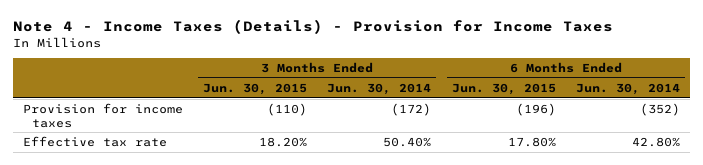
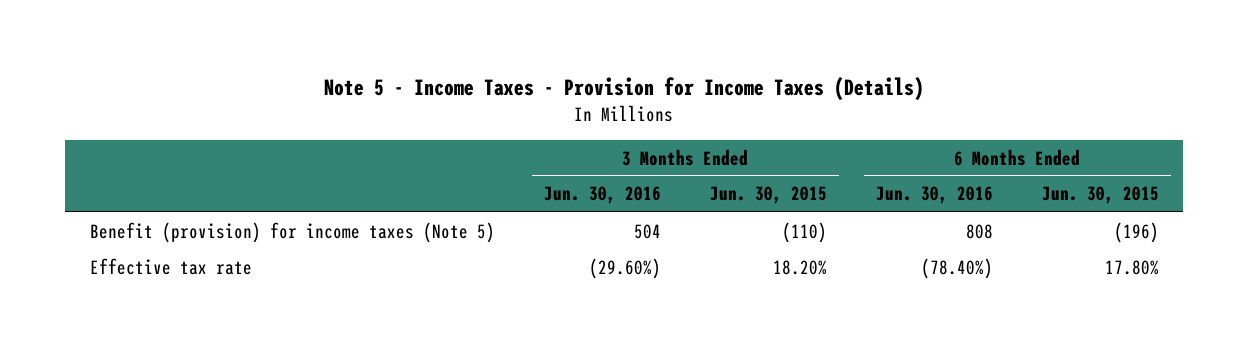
- Note 4 - Income Taxes (Details) - Provision for Income Taxes
+ Note 5 - Income Taxes - Provision for Income Taxes (Details)
- | 3 Months Ended Jun. 30, 2015 | 3 Months Ended Jun. 30, 2014 | 6 Months Ended Jun. 30, 2015 | 6 Months Ended Jun. 30, 2014
+ | 3 Months Ended Jun. 30, 2016 | 3 Months Ended Jun. 30, 2015 | 6 Months Ended Jun. 30, 2016 | 6 Months Ended Jun. 30, 2015
- Provision for income taxes | (110) | (172) | (196) | (352)
+ Benefit (provision) for income taxes (Note 5) | 504 | (110) | 808 | (196)

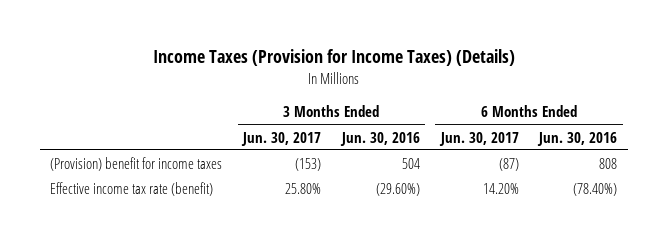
- Note 5 - Income Taxes - Provision for Income Taxes (Details)
+ Income Taxes (Provision for Income Taxes) (Details)
- | 3 Months Ended Jun. 30, 2016 | 3 Months Ended Jun. 30, 2015 | 6 Months Ended Jun. 30, 2016 | 6 Months Ended Jun. 30, 2015
+ | 3 Months Ended Jun. 30, 2017 | 3 Months Ended Jun. 30, 2016 | 6 Months Ended Jun. 30, 2017 | 6 Months Ended Jun. 30, 2016
- Benefit (provision) for income taxes (Note 5) | 504 | (110) | 808 | (196)
- Effective tax rate | (29.60%) | 18.20% | (78.40%) | 17.80%
+ (Provision) benefit for income taxes | (153) | 504 | (87) | 808
+ Effective income tax rate (benefit) | 25.80% | (29.60%) | 14.20% | (78.40%)

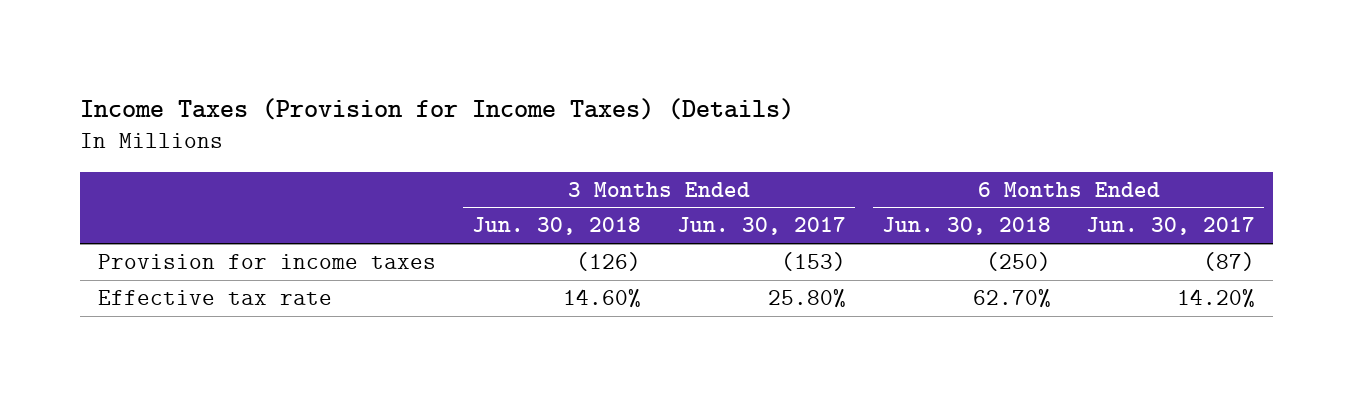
- | 3 Months Ended Jun. 30, 2017 | 3 Months Ended Jun. 30, 2016 | 6 Months Ended Jun. 30, 2017 | 6 Months Ended Jun. 30, 2016
+ | 3 Months Ended Jun. 30, 2018 | 3 Months Ended Jun. 30, 2017 | 6 Months Ended Jun. 30, 2018 | 6 Months Ended Jun. 30, 2017
- (Provision) benefit for income taxes | (153) | 504 | (87) | 808
- Effective income tax rate (benefit) | 25.80% | (29.60%) | 14.20% | (78.40%)
+ Provision for income taxes | (126) | (153) | (250) | (87)
+ Effective tax rate | 14.60% | 25.80% | 62.70% | 14.20%

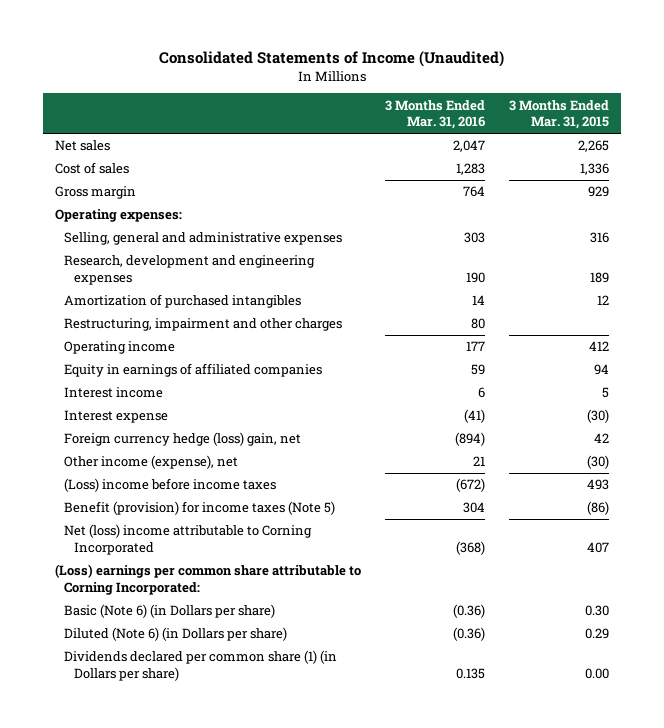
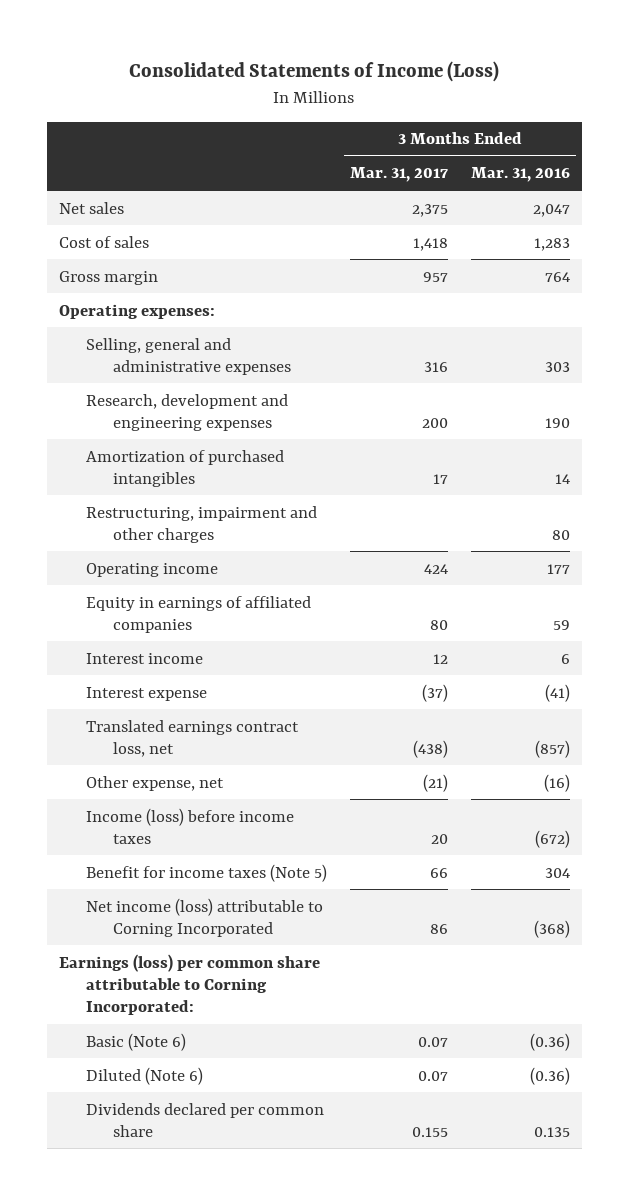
- Consolidated Statements of Income (Unaudited)
+ Consolidated Statements of Income (Loss)
- | 3 Months Ended Mar. 31, 2016 | 3 Months Ended Mar. 31, 2015
+ | 3 Months Ended Mar. 31, 2017 | 3 Months Ended Mar. 31, 2016
- Foreign currency hedge (loss) gain, net | (894) | 42
- Other income (expense), net | 21 | (30)
- (Loss) income before income taxes | (672) | 493
- Benefit (provision) for income taxes (Note 5) | 304 | (86)
- Net (loss) income attributable to Corning Incorporated | (368) | 407
- (Loss) earnings per common share attributable to Corning Incorporated:
- Basic (Note 6) (in Dollars per share) | (0.36) | 0.30
- Diluted (Note 6) (in Dollars per share) | (0.36) | 0.29
- Dividends declared per common share (1) (in Dollars per share) | 0.135 | 0.00
+ Translated earnings contract loss, net | (438) | (857)
+ Other expense, net | (21) | (16)
+ Income (loss) before income taxes | 20 | (672)
+ Benefit for income taxes (Note 5) | 66 | 304
+ Net income (loss) attributable to Corning Incorporated | 86 | (368)
+ Earnings (loss) per common share attributable to Corning Incorporated:
+ Basic (Note 6) | 0.07 | (0.36)
+ Diluted (Note 6) | 0.07 | (0.36)
+ Dividends declared per common share | 0.155 | 0.135

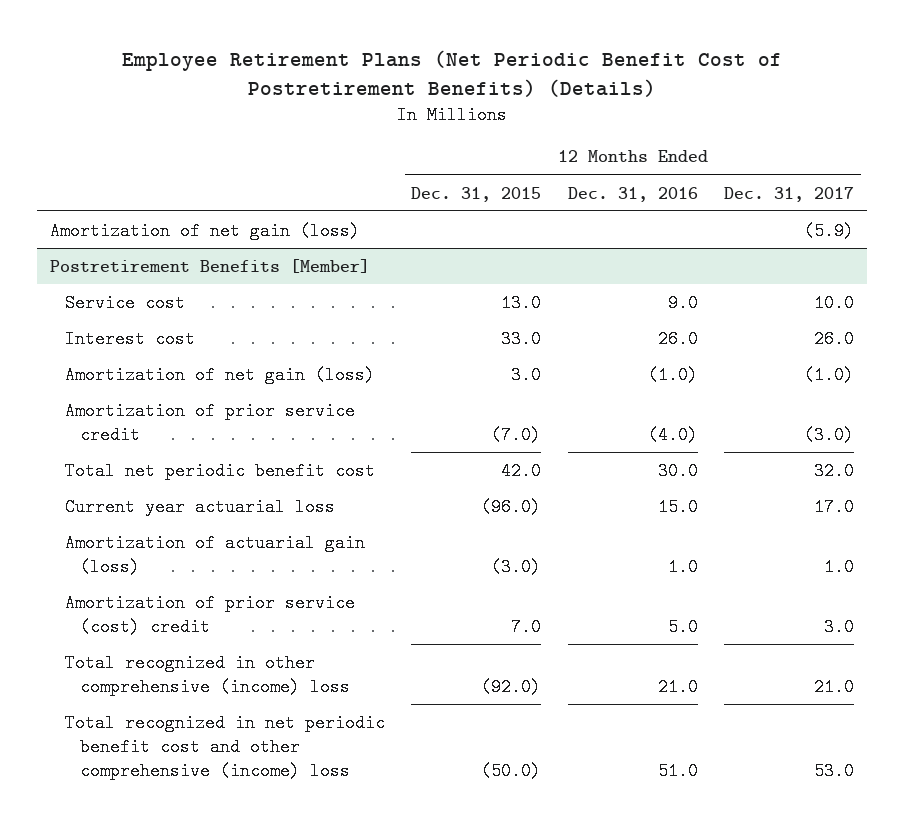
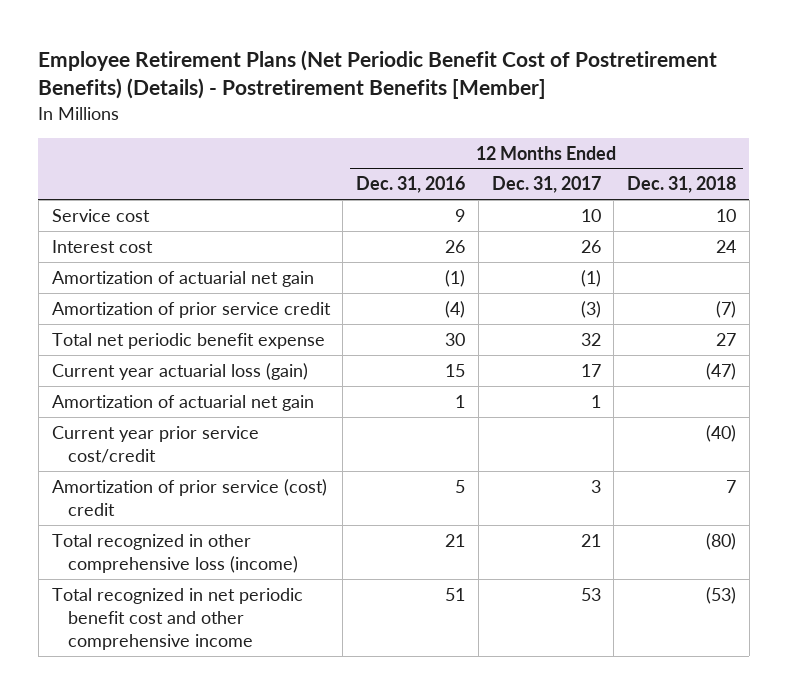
- Employee Retirement Plans (Net Periodic Benefit Cost of Postretirement Benefits) (Details)
+ Employee Retirement Plans (Net Periodic Benefit Cost of Postretirement Benefits) (Details) - Postretirement Benefits [Member]
- | 12 Months Ended Dec. 31, 2015 | 12 Months Ended Dec. 31, 2016 | 12 Months Ended Dec. 31, 2017
+ | 12 Months Ended Dec. 31, 2016 | 12 Months Ended Dec. 31, 2017 | 12 Months Ended Dec. 31, 2018
- Amortization of net gain (loss) | | | (5.9)
- Postretirement Benefits [Member]
- Service cost | 13.0 | 9.0 | 10.0
- Interest cost | 33.0 | 26.0 | 26.0
- Amortization of net gain (loss) | 3.0 | (1.0) | (1.0)
- Amortization of prior service credit | (7.0) | (4.0) | (3.0)
- Total net periodic benefit cost | 42.0 | 30.0 | 32.0
- Current year actuarial loss | (96.0) | 15.0 | 17.0
- Amortization of actuarial gain (loss) | (3.0) | 1.0 | 1.0
- Amortization of prior service (cost) credit | 7.0 | 5.0 | 3.0
- Total recognized in other comprehensive (income) loss | (92.0) | 21.0 | 21.0
- Total recognized in net periodic benefit cost and other comprehensive (income) loss | (50.0) | 51.0 | 53.0
+ Service cost | 9 | 10 | 10
+ Interest cost | 26 | 26 | 24
+ Amortization of actuarial net gain | (1) | (1) |
+ Amortization of prior service credit | (4) | (3) | (7)
+ Total net periodic benefit expense | 30 | 32 | 27
+ Current year actuarial loss (gain) | 15 | 17 | (47)
+ Amortization of actuarial net gain | 1 | 1 |
+ Current year prior service cost/credit | | | (40)
+ Amortization of prior service (cost) credit | 5 | 3 | 7
+ Total recognized in other comprehensive loss (income) | 21 | 21 | (80)
+ Total recognized in net periodic benefit cost and other comprehensive income | 51 | 53 | (53)

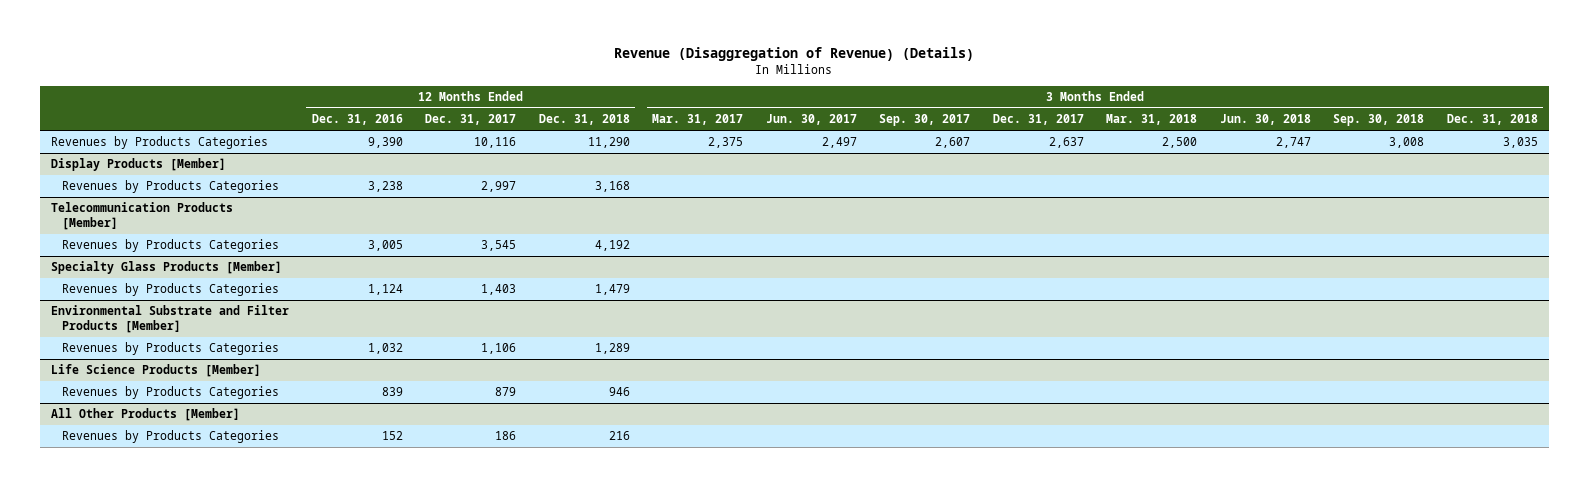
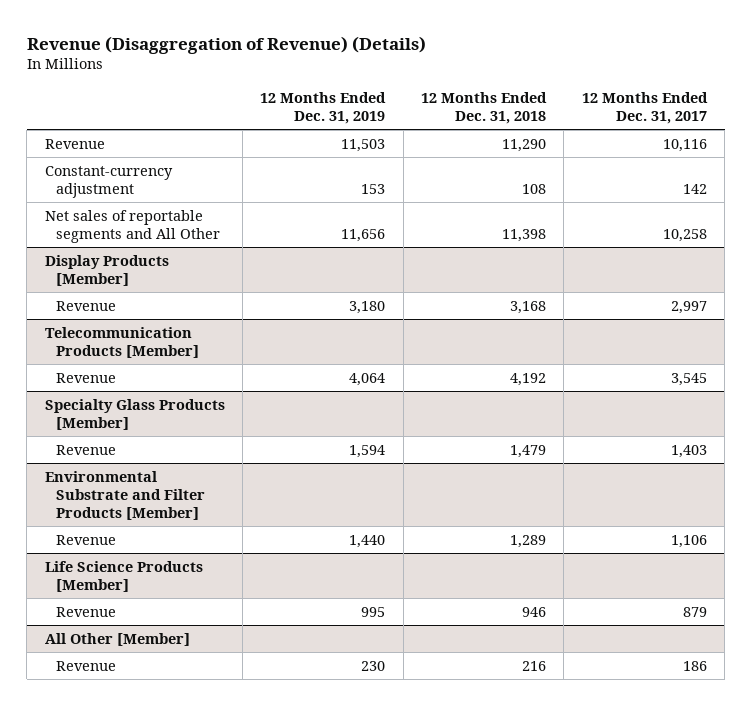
- | 12 Months Ended Dec. 31, 2016 | 12 Months Ended Dec. 31, 2017 | 12 Months Ended Dec. 31, 2018 | 3 Months Ended Mar. 31, 2017 | 3 Months Ended Jun. 30, 2017 | 3 Months Ended Sep. 30, 2017 | 3 Months Ended Dec. 31, 2017 | 3 Months Ended Mar. 31, 2018 | 3 Months Ended Jun. 30, 2018 | 3 Months Ended Sep. 30, 2018 | 3 Months Ended Dec. 31, 2018
+ | 12 Months Ended Dec. 31, 2019 | 12 Months Ended Dec. 31, 2018 | 12 Months Ended Dec. 31, 2017
- Revenues by Products Categories | 9,390 | 10,116 | 11,290 | 2,375 | 2,497 | 2,607 | 2,637 | 2,500 | 2,747 | 3,008 | 3,035
+ Revenue | 11,503 | 11,290 | 10,116
+ Constant-currency adjustment | 153 | 108 | 142
+ Net sales of reportable segments and All Other | 11,656 | 11,398 | 10,258
@ Display Products [Member]
- Revenues by Products Categories | 3,238 | 2,997 | 3,168 | | | | | | | |
+ Revenue | 3,180 | 3,168 | 2,997
@ Telecommunication Products [Member]
- Revenues by Products Categories | 3,005 | 3,545 | 4,192 | | | | | | | |
+ Revenue | 4,064 | 4,192 | 3,545
@ Specialty Glass Products [Member]
- Revenues by Products Categories | 1,124 | 1,403 | 1,479 | | | | | | | |
+ Revenue | 1,594 | 1,479 | 1,403
@ Environmental Substrate and Filter Products [Member]
- Revenues by Products Categories | 1,032 | 1,106 | 1,289 | | | | | | | |
+ Revenue | 1,440 | 1,289 | 1,106
@ Life Science Products [Member]
- Revenues by Products Categories | 839 | 879 | 946 | | | | | | | |
- All Other Products [Member]
- Revenues by Products Categories | 152 | 186 | 216 | | | | | | | |
@ Life Science Products [Member]
+ Revenue | 995 | 946 | 879
+ All Other [Member]
+ Revenue | 230 | 216 | 186

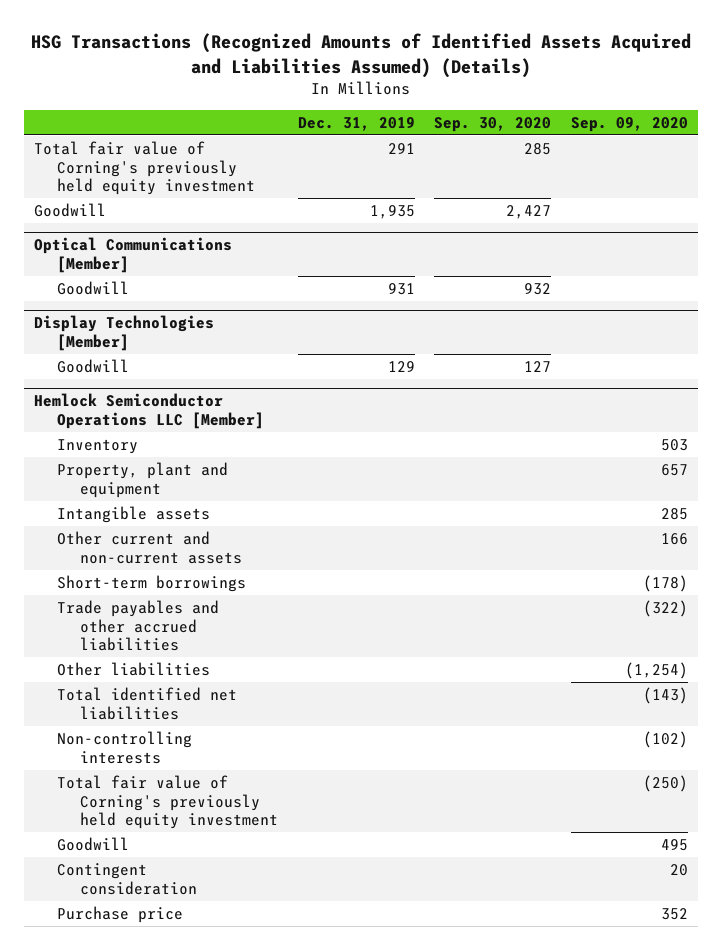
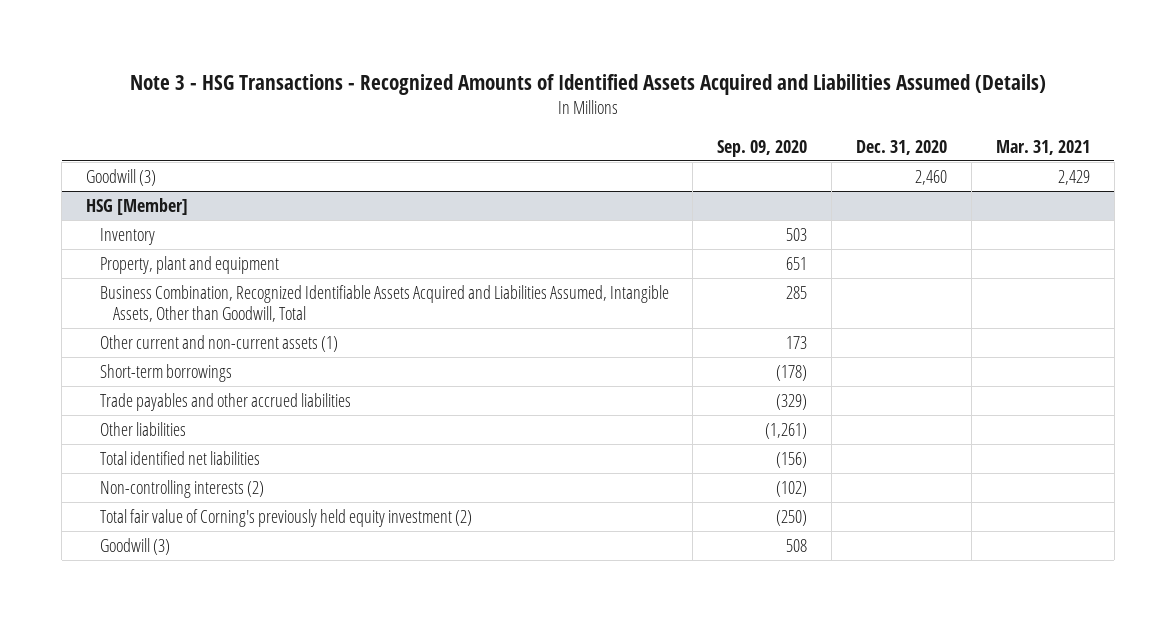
- HSG Transactions (Recognized Amounts of Identified Assets Acquired and Liabilities Assumed) (Details)
+ Note 3 - HSG Transactions - Recognized Amounts of Identified Assets Acquired and Liabilities Assumed (Details)
- | Dec. 31, 2019 | Sep. 30, 2020 | Sep. 09, 2020
+ | Sep. 09, 2020 | Dec. 31, 2020 | Mar. 31, 2021
- Total fair value of Corning's previously held equity investment | 291 | 285 |
- Goodwill | 1,935 | 2,427 |
- Optical Communications [Member]
- Goodwill | 931 | 932 |
- Display Technologies [Member]
- Goodwill | 129 | 127 |
- Hemlock Semiconductor Operations LLC [Member]
+ Goodwill (3) | | 2,460 | 2,429
+ HSG [Member]
- Property, plant and equipment | | | 657
- Intangible assets | | | 285
- Other current and non-current assets | | | 166
+ Property, plant and equipment | 651 | |
+ Business Combination, Recognized Identifiable Assets Acquired and Liabilities Assumed, Intangible Assets, Other than Goodwill, Total | 285 | |
+ Other current and non-current assets (1) | 173 | |
- Trade payables and other accrued liabilities | | | (322)
- Other liabilities | | | (1,254)
- Total identified net liabilities | | | (143)
- Non-controlling interests | | | (102)
- Total fair value of Corning's previously held equity investment | | | (250)
- Goodwill | | | 495
- Contingent consideration | | | 20
- Purchase price | | | 352
+ Trade payables and other accrued liabilities | (329) | |
+ Other liabilities | (1,261) | |
+ Total identified net liabilities | (156) | |
+ Non-controlling interests (2) | (102) | |
+ Total fair value of Corning's previously held equity investment (2) | (250) | |
+ Goodwill (3) | 508 | |

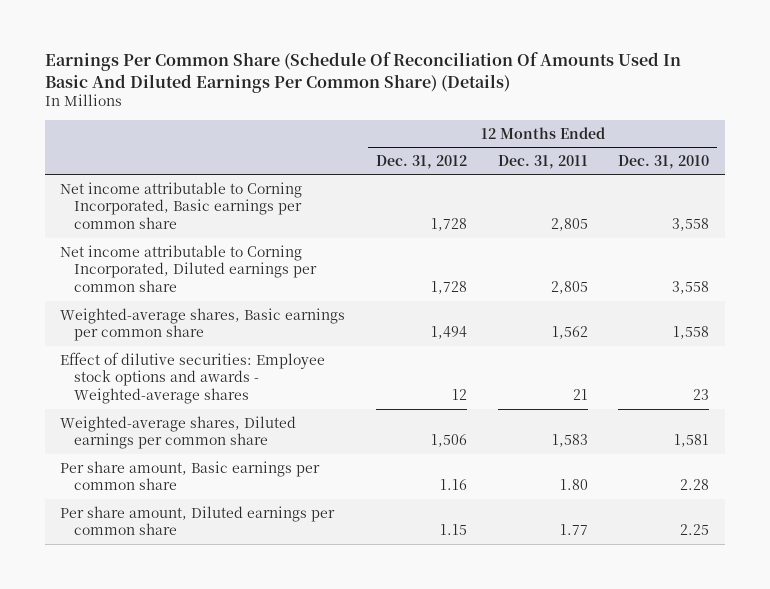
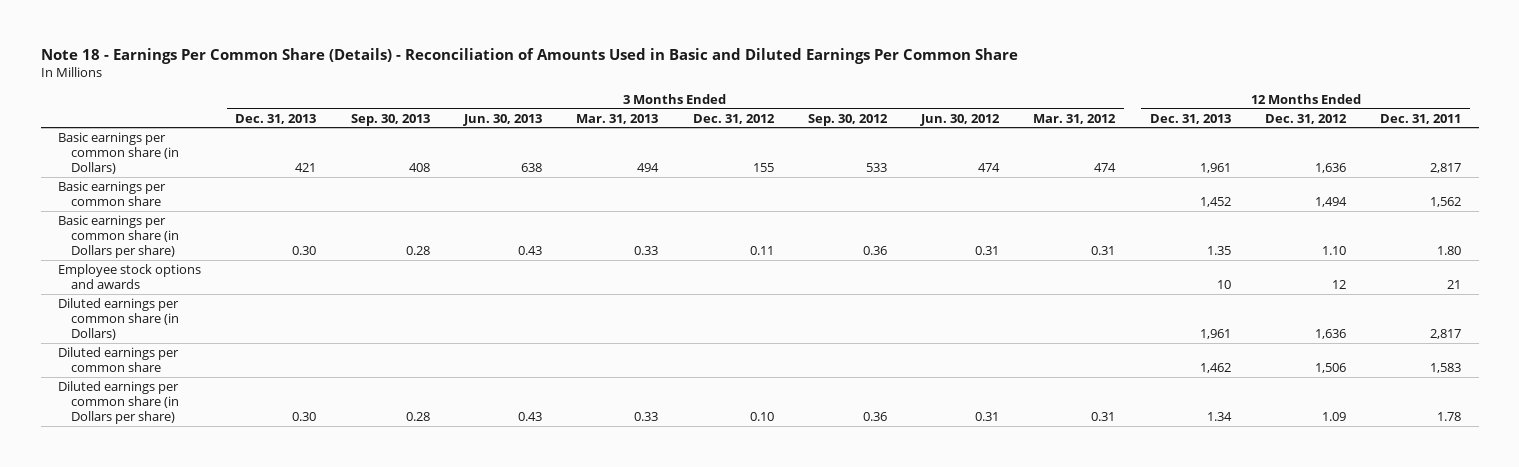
- Earnings Per Common Share (Schedule Of Reconciliation Of Amounts Used In Basic And Diluted Earnings Per Common Share) (Details)
+ Note 18 - Earnings Per Common Share (Details) - Reconciliation of Amounts Used in Basic and Diluted Earnings Per Common Share
- | 12 Months Ended Dec. 31, 2012 | 12 Months Ended Dec. 31, 2011 | 12 Months Ended Dec. 31, 2010
+ | 3 Months Ended Dec. 31, 2013 | 3 Months Ended Sep. 30, 2013 | 3 Months Ended Jun. 30, 2013 | 3 Months Ended Mar. 31, 2013 | 3 Months Ended Dec. 31, 2012 | 3 Months Ended Sep. 30, 2012 | 3 Months Ended Jun. 30, 2012 | 3 Months Ended Mar. 31, 2012 | 12 Months Ended Dec. 31, 2013 | 12 Months Ended Dec. 31, 2012 | 12 Months Ended Dec. 31, 2011
- Net income attributable to Corning Incorporated, Basic earnings per common share | 1,728 | 2,805 | 3,558
- Net income attributable to Corning Incorporated, Diluted earnings per common share | 1,728 | 2,805 | 3,558
- Weighted-average shares, Basic earnings per common share | 1,494 | 1,562 | 1,558
- Effect of dilutive securities: Employee stock options and awards - Weighted-average shares | 12 | 21 | 23
- Weighted-average shares, Diluted earnings per common share | 1,506 | 1,583 | 1,581
- Per share amount, Basic earnings per common share | 1.16 | 1.80 | 2.28
- Per share amount, Diluted earnings per common share | 1.15 | 1.77 | 2.25
+ Basic earnings per common share (in Dollars) | 421 | 408 | 638 | 494 | 155 | 533 | 474 | 474 | 1,961 | 1,636 | 2,817
+ Basic earnings per common share | | | | | | | | | 1,452 | 1,494 | 1,562
+ Basic earnings per common share (in Dollars per share) | 0.30 | 0.28 | 0.43 | 0.33 | 0.11 | 0.36 | 0.31 | 0.31 | 1.35 | 1.10 | 1.80
+ Employee stock options and awards | | | | | | | | | 10 | 12 | 21
+ Diluted earnings per common share (in Dollars) | | | | | | | | | 1,961 | 1,636 | 2,817
+ Diluted earnings per common share | | | | | | | | | 1,462 | 1,506 | 1,583
+ Diluted earnings per common share (in Dollars per share) | 0.30 | 0.28 | 0.43 | 0.33 | 0.10 | 0.36 | 0.31 | 0.31 | 1.34 | 1.09 | 1.78

